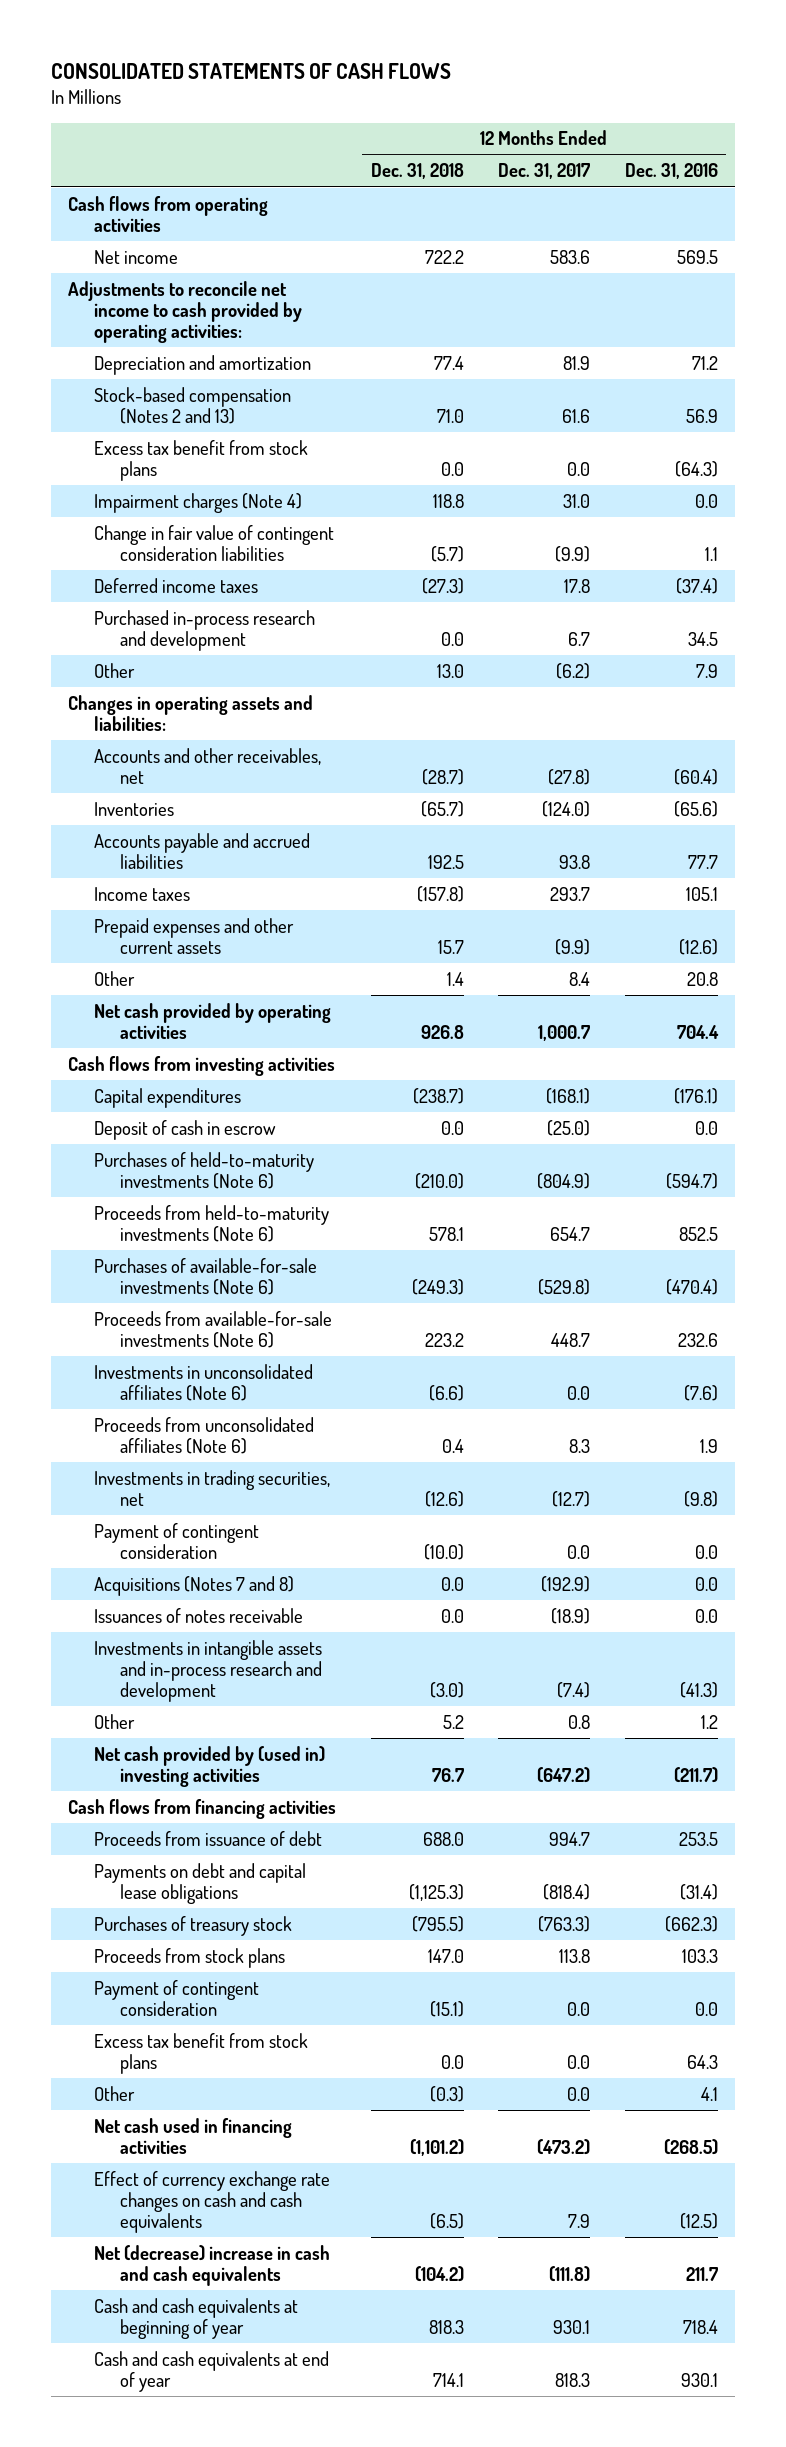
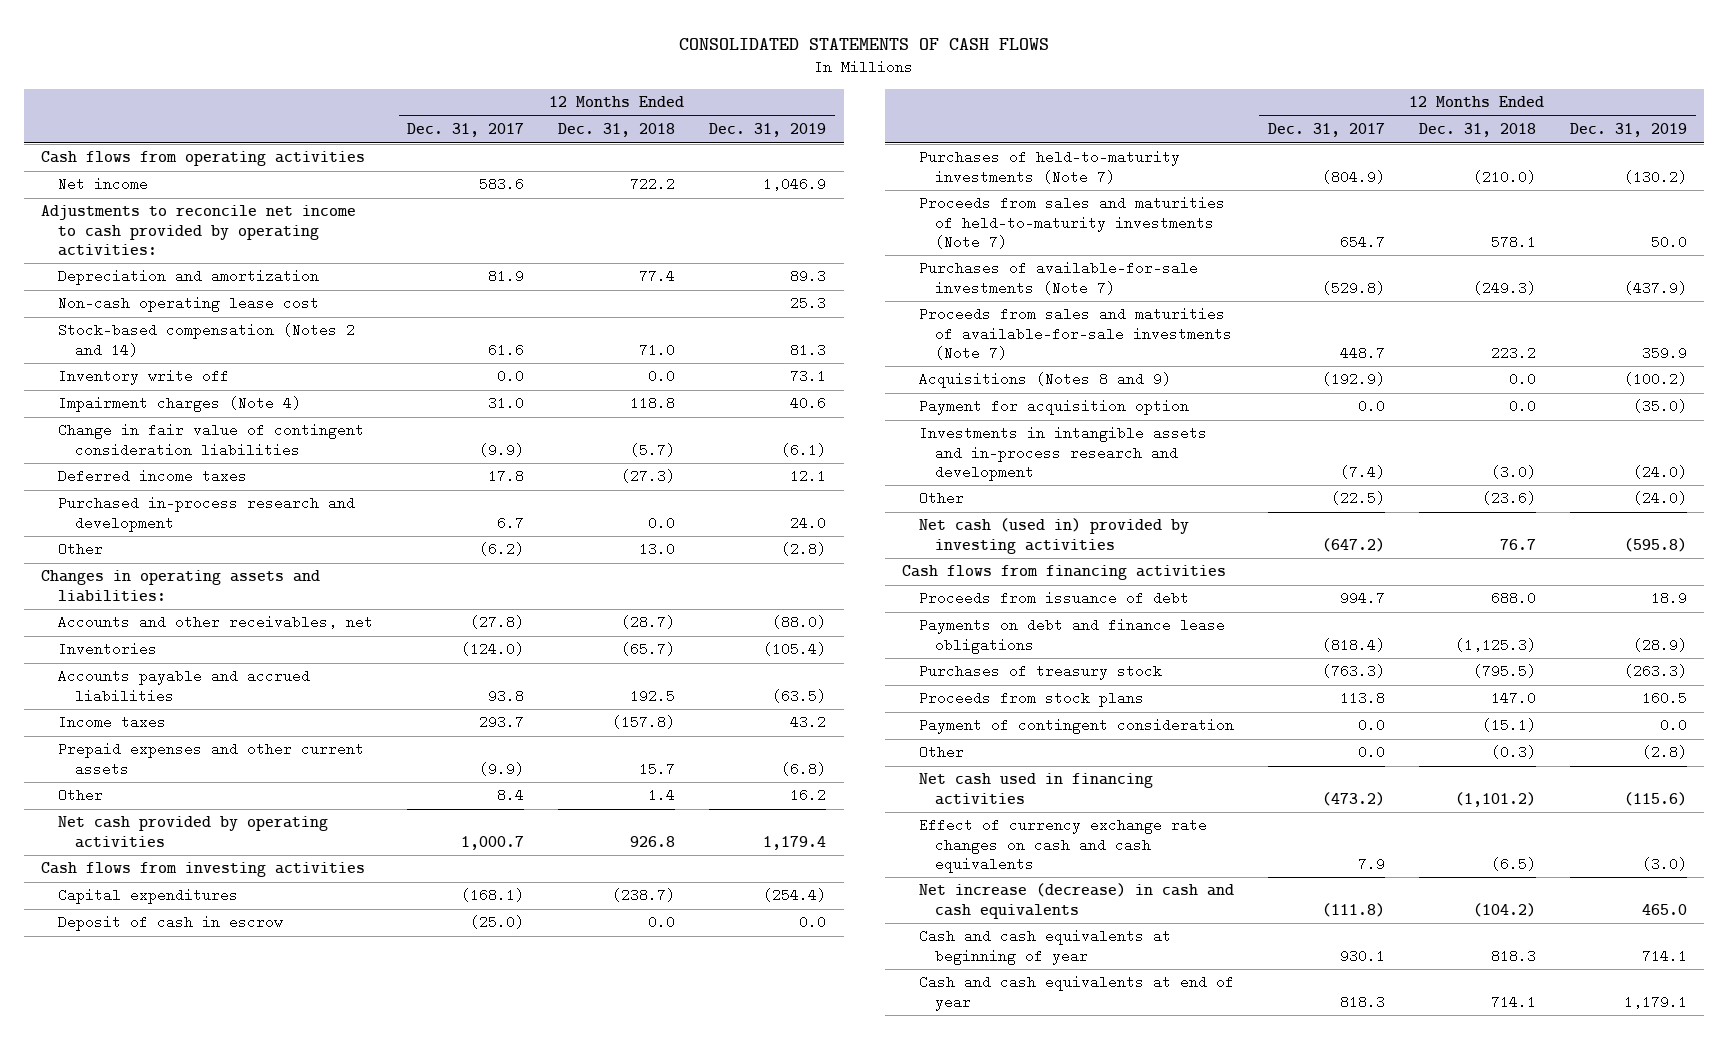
- | 12 Months Ended Dec. 31, 2018 | 12 Months Ended Dec. 31, 2017 | 12 Months Ended Dec. 31, 2016
+ | 12 Months Ended Dec. 31, 2017 | 12 Months Ended Dec. 31, 2018 | 12 Months Ended Dec. 31, 2019
- Stock-based compensation (Notes 2 and 13) | 71.0 | 61.6 | 56.9
- Excess tax benefit from stock plans | 0.0 | 0.0 | (64.3)
+ Non-cash operating lease cost | | | 25.3
+ Stock-based compensation (Notes 2 and 14) | 61.6 | 71.0 | 81.3
+ Inventory write off | 0.0 | 0.0 | 73.1
- Purchases of held-to-maturity investments (Note 6) | (210.0) | (804.9) | (594.7)
- Proceeds from held-to-maturity investments (Note 6) | 578.1 | 654.7 | 852.5
- Purchases of available-for-sale investments (Note 6) | (249.3) | (529.8) | (470.4)
- Proceeds from available-for-sale investments (Note 6) | 223.2 | 448.7 | 232.6
- Investments in unconsolidated affiliates (Note 6) | (6.6) | 0.0 | (7.6)
- Proceeds from unconsolidated affiliates (Note 6) | 0.4 | 8.3 | 1.9
- Investments in trading securities, net | (12.6) | (12.7) | (9.8)
- Payment of contingent consideration | (10.0) | 0.0 | 0.0
- Acquisitions (Notes 7 and 8) | 0.0 | (192.9) | 0.0
- Issuances of notes receivable | 0.0 | (18.9) | 0.0
+ Purchases of held-to-maturity investments (Note 7) | (804.9) | (210.0) | (130.2)
+ Proceeds from sales and maturities of held-to-maturity investments (Note 7) | 654.7 | 578.1 | 50.0
+ Purchases of available-for-sale investments (Note 7) | (529.8) | (249.3) | (437.9)
+ Proceeds from sales and maturities of available-for-sale investments (Note 7) | 448.7 | 223.2 | 359.9
+ Acquisitions (Notes 8 and 9) | (192.9) | 0.0 | (100.2)
+ Payment for acquisition option | 0.0 | 0.0 | (35.0)
- Other | 5.2 | 0.8 | 1.2
- Net cash provided by (used in) investing activities | 76.7 | (647.2) | (211.7)
+ Other | (22.5) | (23.6) | (24.0)
+ Net cash (used in) provided by investing activities | (647.2) | 76.7 | (595.8)
- Payments on debt and capital lease obligations | (1,125.3) | (818.4) | (31.4)
+ Payments on debt and finance lease obligations | (818.4) | (1,125.3) | (28.9)
- Excess tax benefit from stock plans | 0.0 | 0.0 | 64.3
- Net (decrease) increase in cash and cash equivalents | (104.2) | (111.8) | 211.7
+ Net increase (decrease) in cash and cash equivalents | (111.8) | (104.2) | 465.0

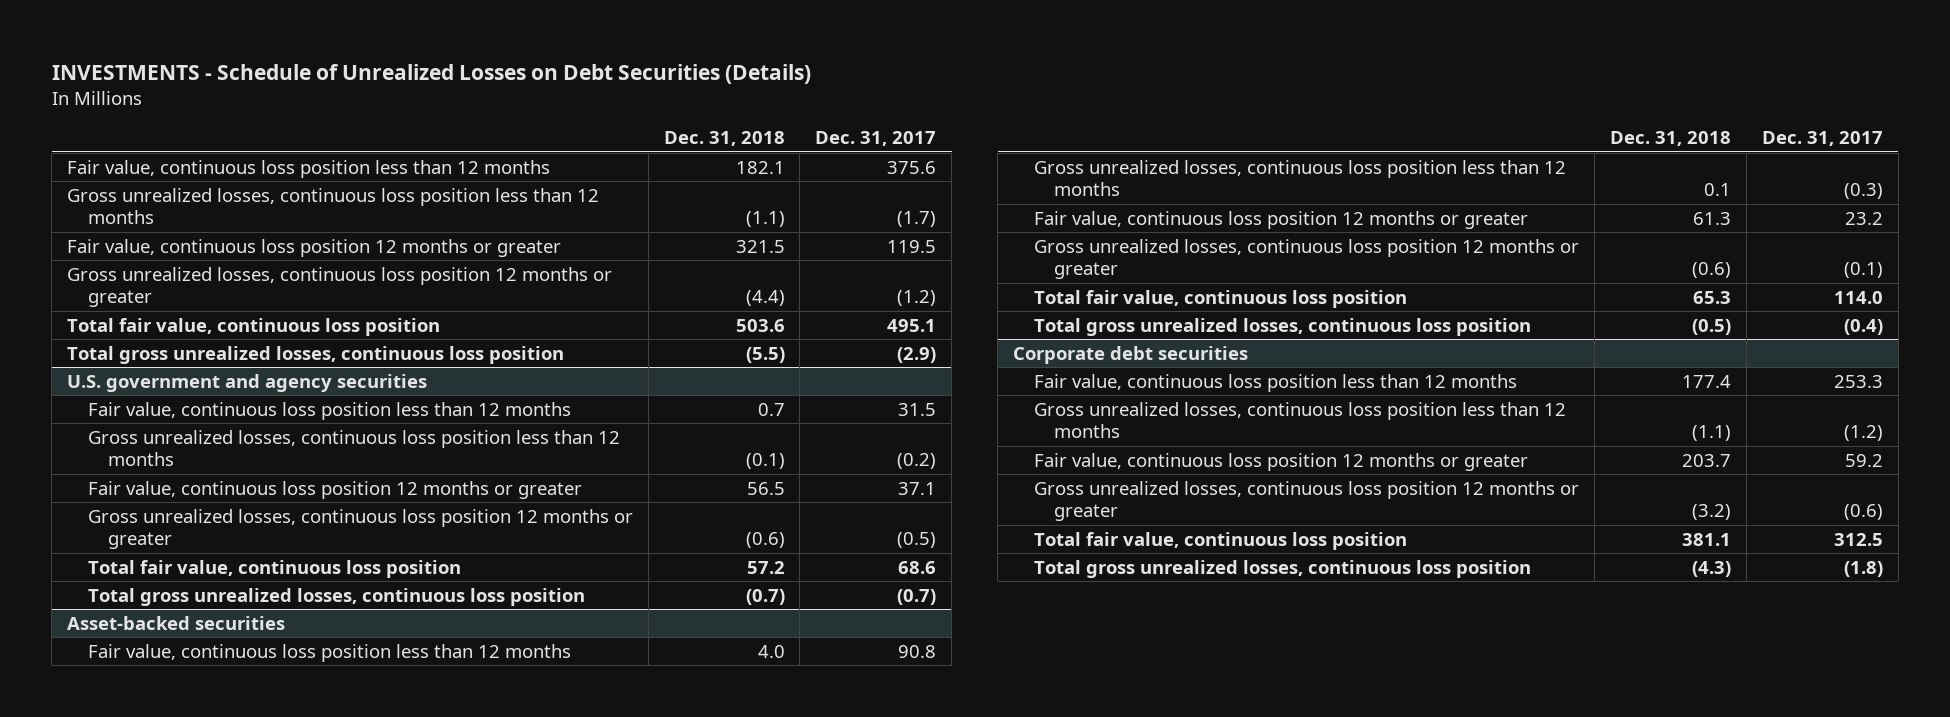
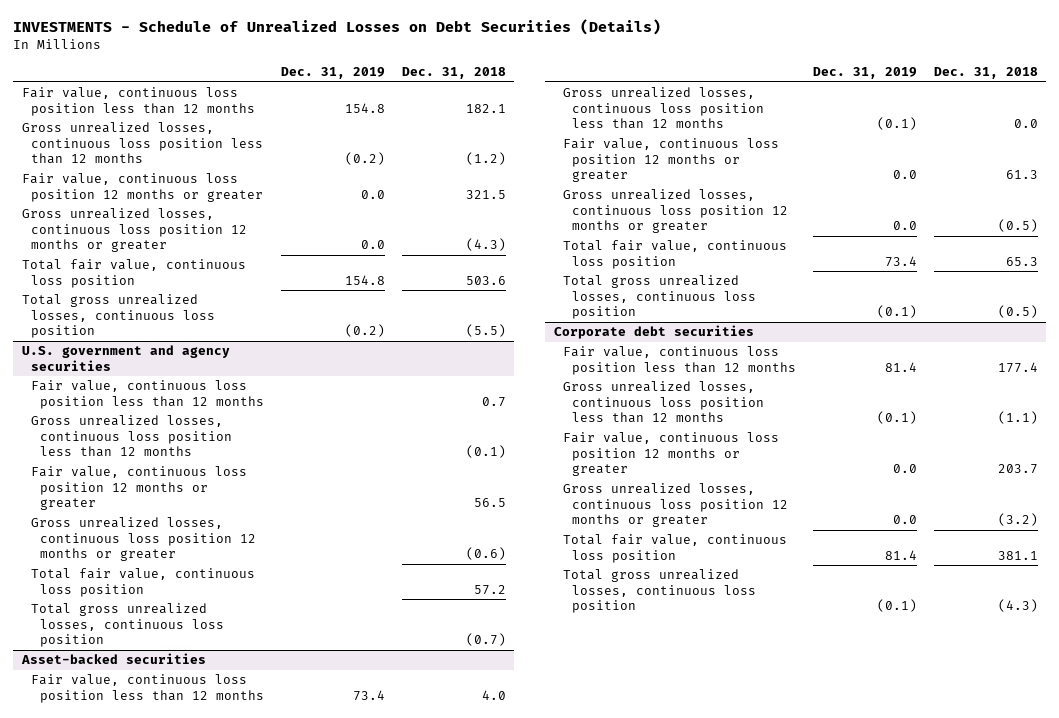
- | Dec. 31, 2018 | Dec. 31, 2017
+ | Dec. 31, 2019 | Dec. 31, 2018
- Gross unrealized losses, continuous loss position less than 12 months | (1.1) | (1.7)
+ Gross unrealized losses, continuous loss position less than 12 months | (0.2) | (1.2)
- Gross unrealized losses, continuous loss position 12 months or greater | (4.4) | (1.2)
+ Gross unrealized losses, continuous loss position 12 months or greater | 0.0 | (4.3)
@ Asset-backed securities
- Gross unrealized losses, continuous loss position less than 12 months | 0.1 | (0.3)
+ Gross unrealized losses, continuous loss position less than 12 months | (0.1) | 0.0
- Gross unrealized losses, continuous loss position 12 months or greater | (0.6) | (0.1)
+ Gross unrealized losses, continuous loss position 12 months or greater | 0.0 | (0.5)

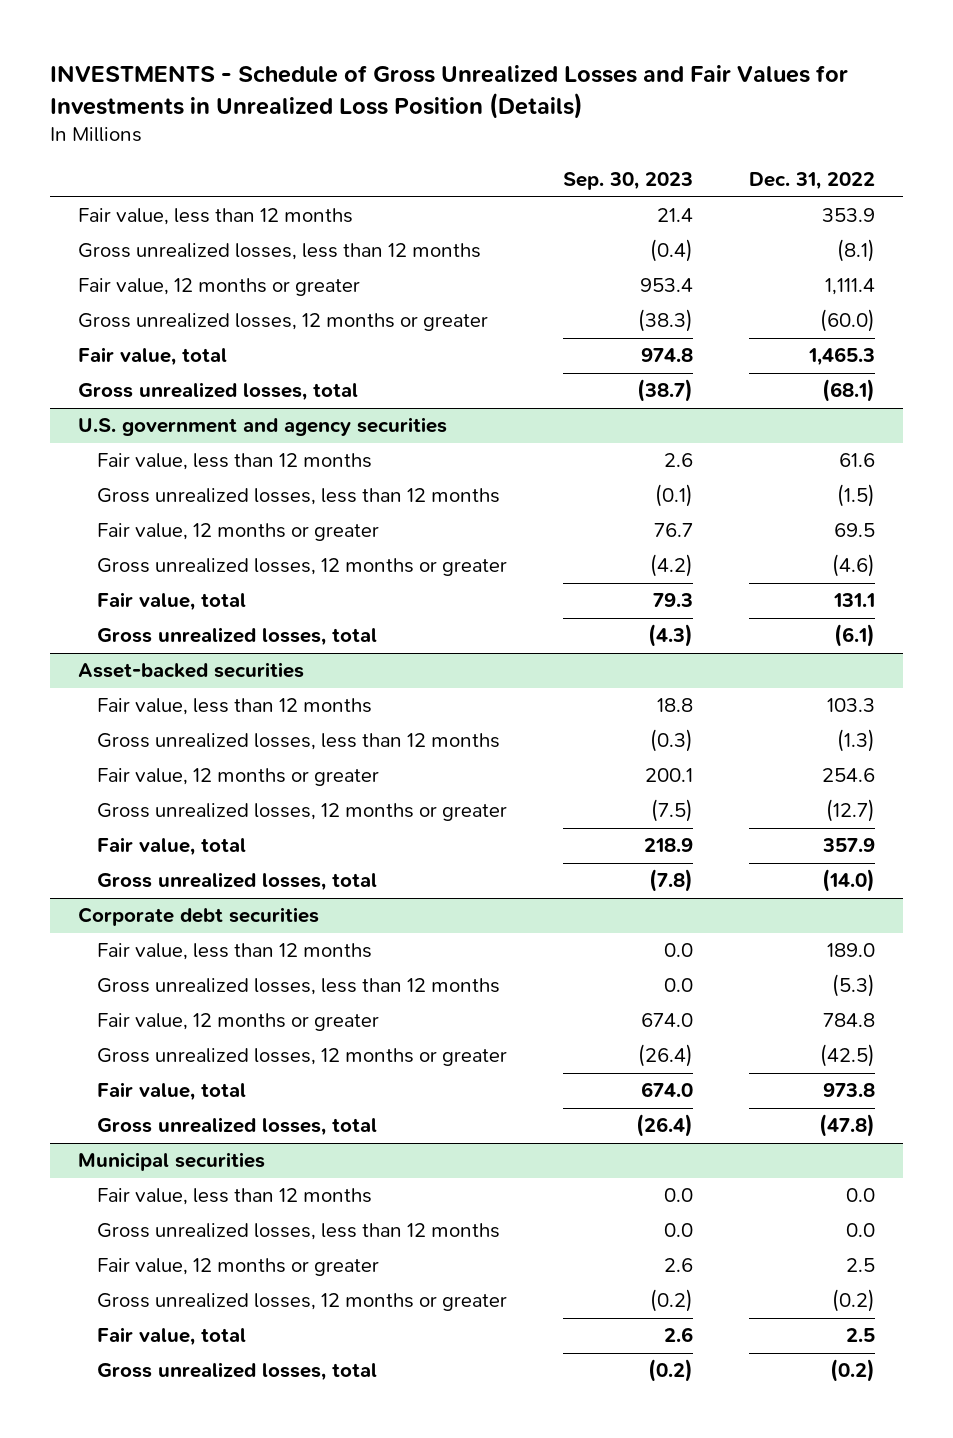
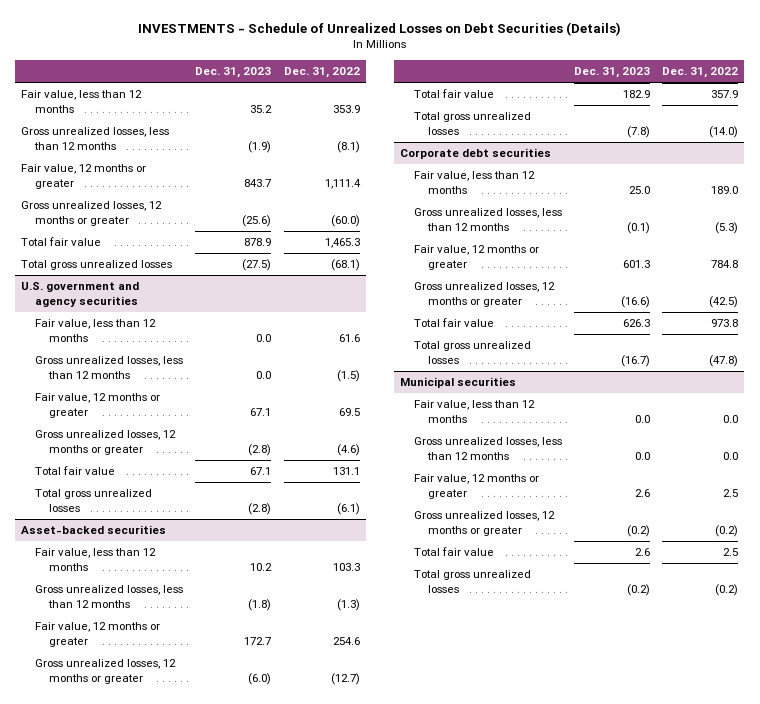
- INVESTMENTS - Schedule of Gross Unrealized Losses and Fair Values for Investments in Unrealized Loss Position (Details)
+ INVESTMENTS - Schedule of Unrealized Losses on Debt Securities (Details)
- | Sep. 30, 2023 | Dec. 31, 2022
+ | Dec. 31, 2023 | Dec. 31, 2022
- Fair value, total | 974.8 | 1,465.3
- Gross unrealized losses, total | (38.7) | (68.1)
+ Total fair value | 878.9 | 1,465.3
+ Total gross unrealized losses | (27.5) | (68.1)
@ U.S. government and agency securities
- Fair value, total | 79.3 | 131.1
- Gross unrealized losses, total | (4.3) | (6.1)
+ Total fair value | 67.1 | 131.1
+ Total gross unrealized losses | (2.8) | (6.1)
@ Asset-backed securities
- Fair value, total | 218.9 | 357.9
- Gross unrealized losses, total | (7.8) | (14.0)
+ Total fair value | 182.9 | 357.9
+ Total gross unrealized losses | (7.8) | (14.0)
@ Corporate debt securities
- Fair value, total | 674.0 | 973.8
- Gross unrealized losses, total | (26.4) | (47.8)
+ Total fair value | 626.3 | 973.8
+ Total gross unrealized losses | (16.7) | (47.8)
@ Municipal securities
- Fair value, total | 2.6 | 2.5
- Gross unrealized losses, total | (0.2) | (0.2)
+ Total fair value | 2.6 | 2.5
+ Total gross unrealized losses | (0.2) | (0.2)

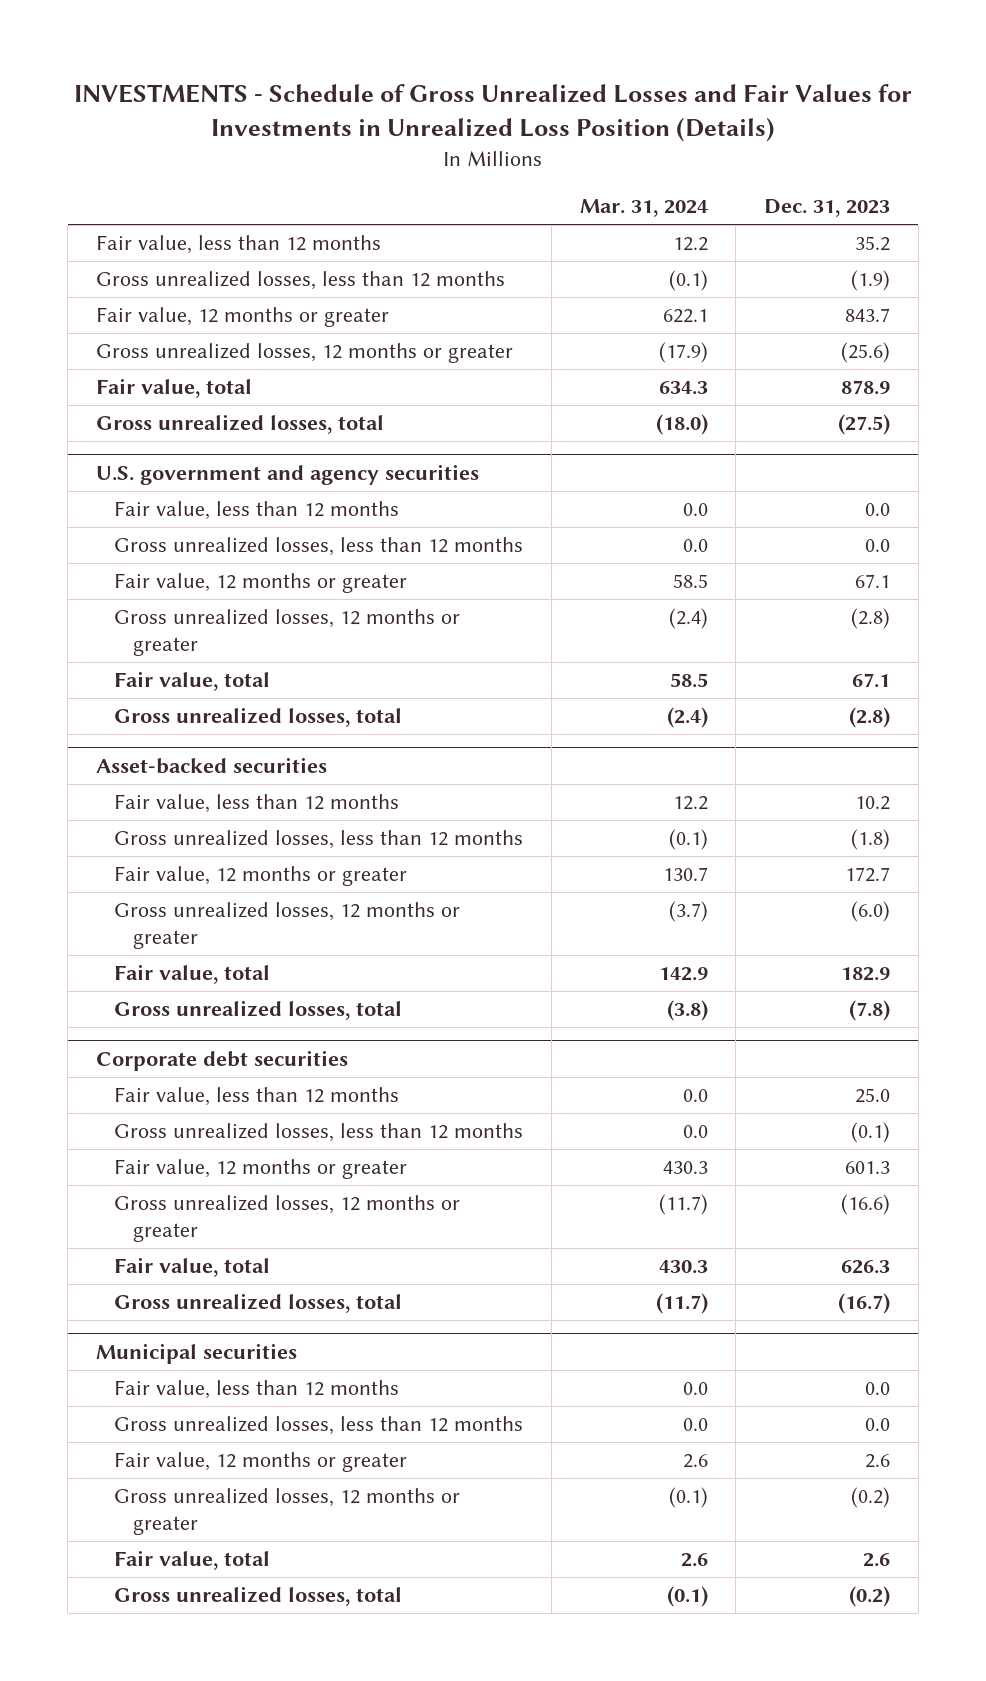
- INVESTMENTS - Schedule of Unrealized Losses on Debt Securities (Details)
+ INVESTMENTS - Schedule of Gross Unrealized Losses and Fair Values for Investments in Unrealized Loss Position (Details)
- | Dec. 31, 2023 | Dec. 31, 2022
+ | Mar. 31, 2024 | Dec. 31, 2023
- Total fair value | 878.9 | 1,465.3
- Total gross unrealized losses | (27.5) | (68.1)
+ Fair value, total | 634.3 | 878.9
+ Gross unrealized losses, total | (18.0) | (27.5)
@ U.S. government and agency securities
- Total fair value | 67.1 | 131.1
- Total gross unrealized losses | (2.8) | (6.1)
+ Fair value, total | 58.5 | 67.1
+ Gross unrealized losses, total | (2.4) | (2.8)
@ Asset-backed securities
- Total fair value | 182.9 | 357.9
- Total gross unrealized losses | (7.8) | (14.0)
+ Fair value, total | 142.9 | 182.9
+ Gross unrealized losses, total | (3.8) | (7.8)
@ Corporate debt securities
- Total fair value | 626.3 | 973.8
- Total gross unrealized losses | (16.7) | (47.8)
+ Fair value, total | 430.3 | 626.3
+ Gross unrealized losses, total | (11.7) | (16.7)
@ Municipal securities
- Total fair value | 2.6 | 2.5
- Total gross unrealized losses | (0.2) | (0.2)
+ Fair value, total | 2.6 | 2.6
+ Gross unrealized losses, total | (0.1) | (0.2)

